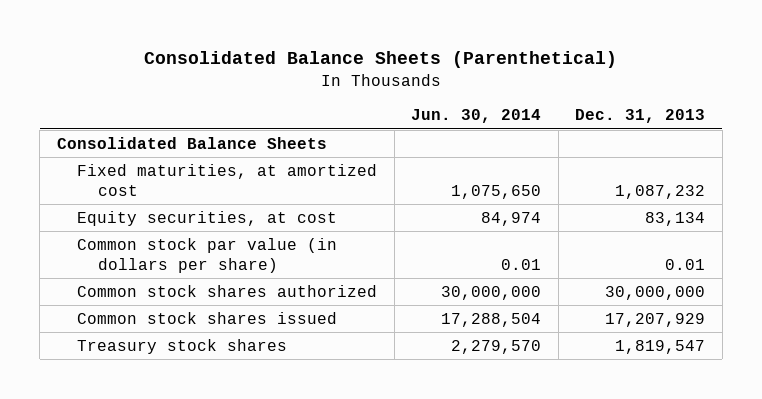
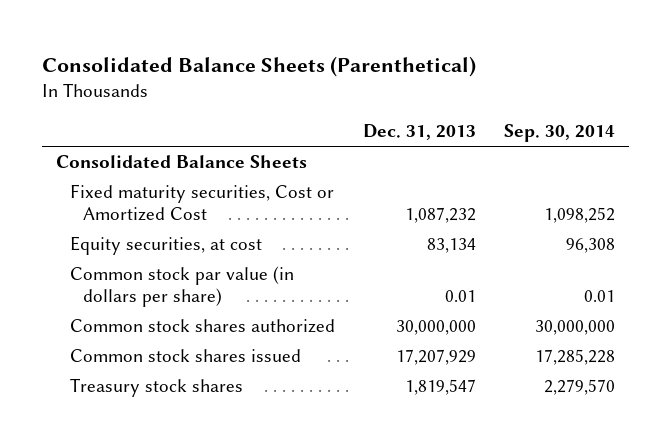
- | Jun. 30, 2014 | Dec. 31, 2013
+ | Dec. 31, 2013 | Sep. 30, 2014
- Fixed maturities, at amortized cost | 1,075,650 | 1,087,232
+ Fixed maturity securities, Cost or Amortized Cost | 1,087,232 | 1,098,252

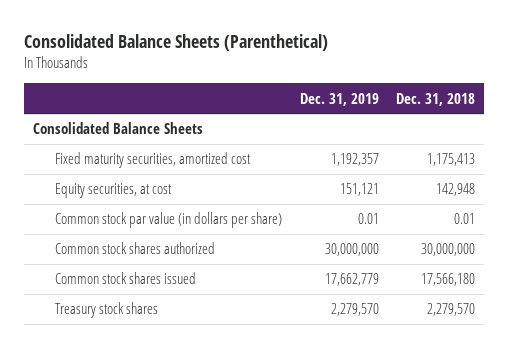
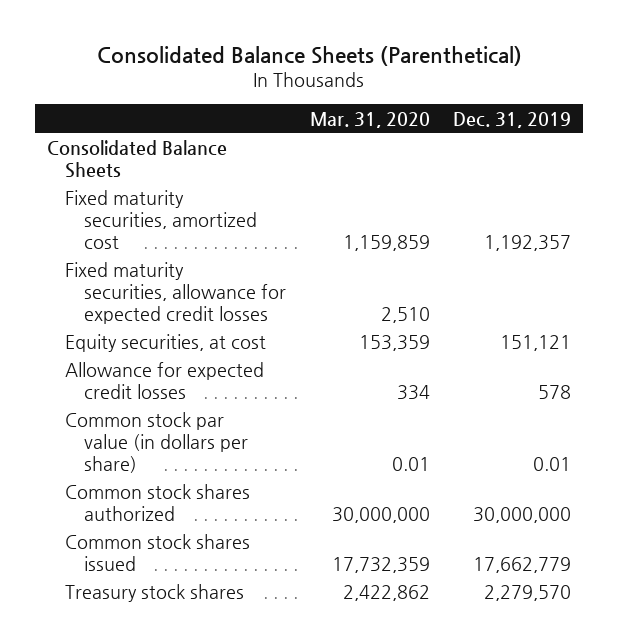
- | Dec. 31, 2019 | Dec. 31, 2018
+ | Mar. 31, 2020 | Dec. 31, 2019
+ Fixed maturity securities, allowance for expected credit losses | 2,510 |
+ Allowance for expected credit losses | 334 | 578

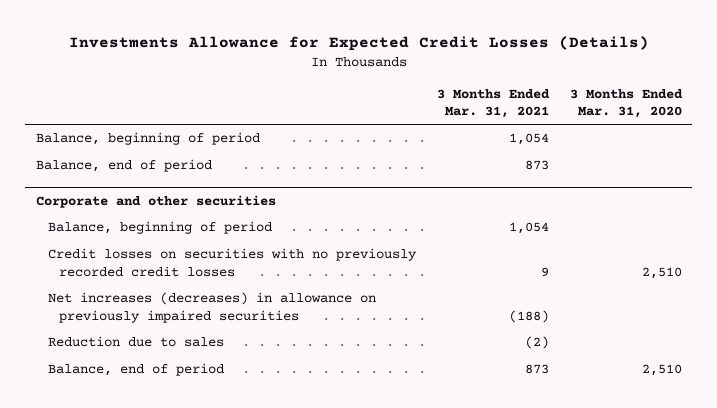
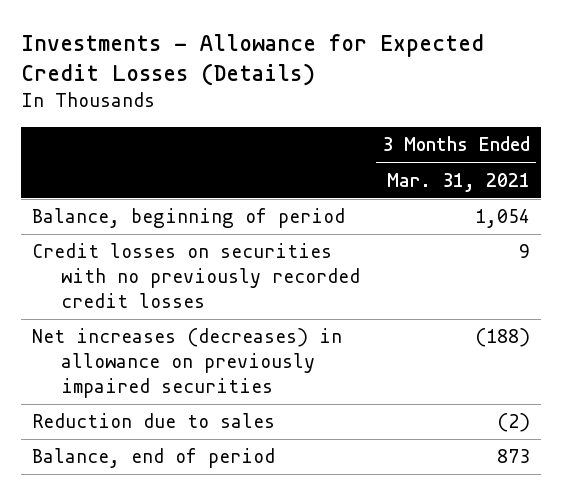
- Investments Allowance for Expected Credit Losses (Details)
+ Investments - Allowance for Expected Credit Losses (Details)
- | 3 Months Ended Mar. 31, 2021 | 3 Months Ended Mar. 31, 2020
+ | 3 Months Ended Mar. 31, 2021
- Balance, end of period | 873 |
- Corporate and other securities
- Balance, beginning of period | 1,054 |

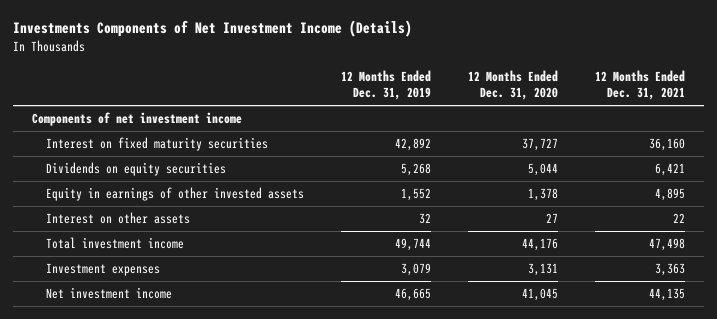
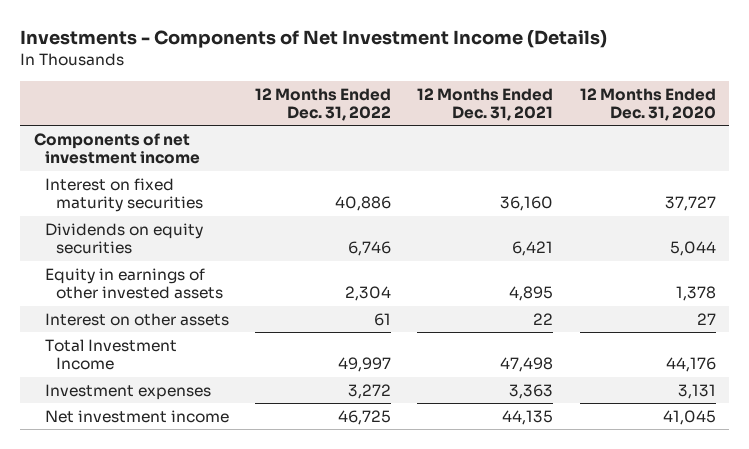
- Investments Components of Net Investment Income (Details)
+ Investments - Components of Net Investment Income (Details)
- | 12 Months Ended Dec. 31, 2019 | 12 Months Ended Dec. 31, 2020 | 12 Months Ended Dec. 31, 2021
+ | 12 Months Ended Dec. 31, 2022 | 12 Months Ended Dec. 31, 2021 | 12 Months Ended Dec. 31, 2020
- Total investment income | 49,744 | 44,176 | 47,498
+ Total Investment Income | 49,997 | 47,498 | 44,176

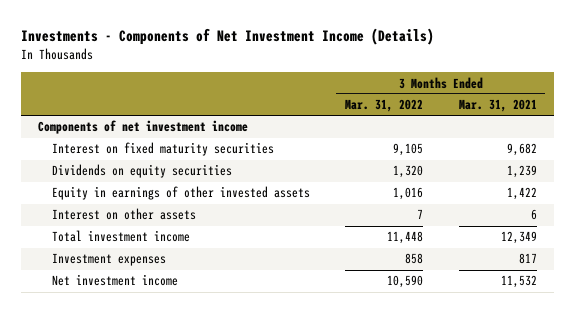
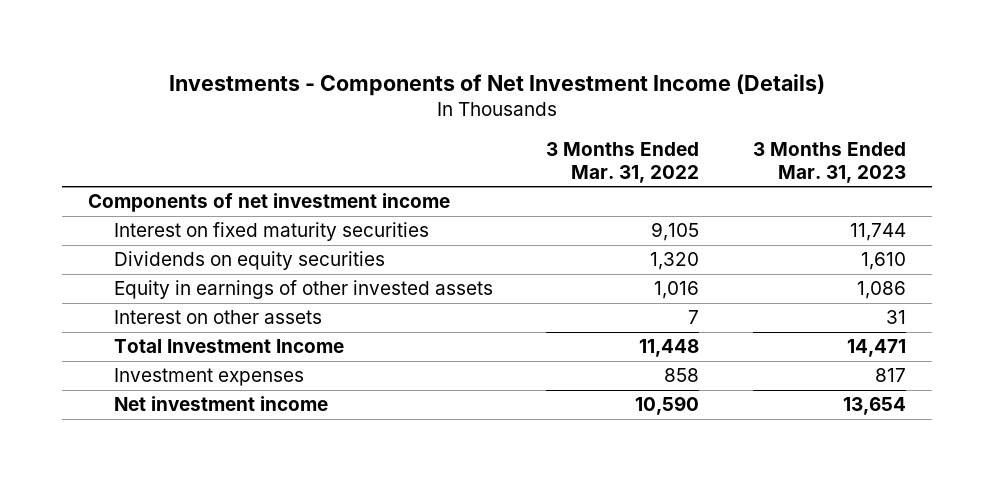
- | 3 Months Ended Mar. 31, 2022 | 3 Months Ended Mar. 31, 2021
+ | 3 Months Ended Mar. 31, 2022 | 3 Months Ended Mar. 31, 2023
- Total investment income | 11,448 | 12,349
+ Total Investment Income | 11,448 | 14,471

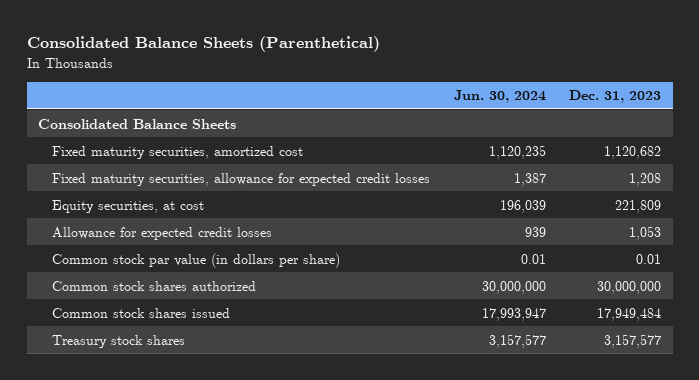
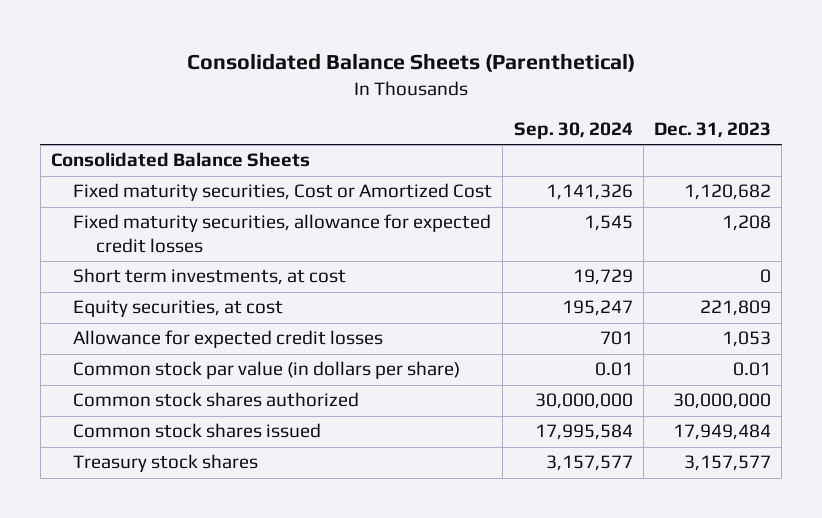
- | Jun. 30, 2024 | Dec. 31, 2023
+ | Sep. 30, 2024 | Dec. 31, 2023
- Fixed maturity securities, amortized cost | 1,120,235 | 1,120,682
+ Fixed maturity securities, Cost or Amortized Cost | 1,141,326 | 1,120,682
+ Short term investments, at cost | 19,729 | 0

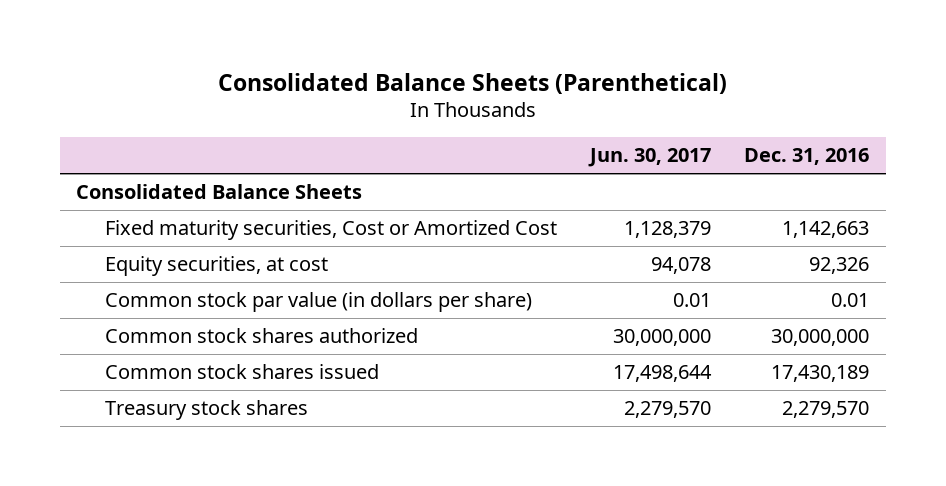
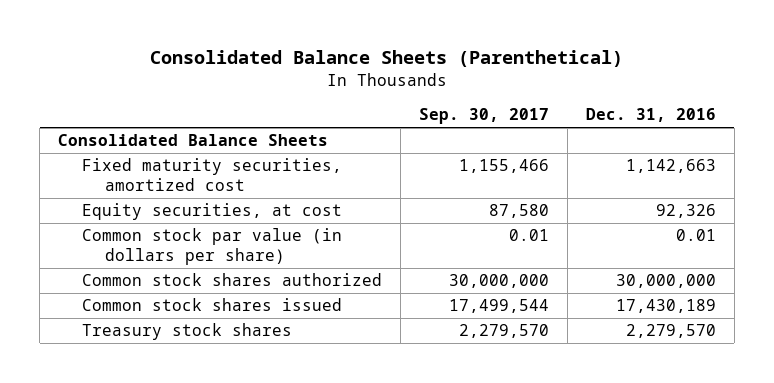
- | Jun. 30, 2017 | Dec. 31, 2016
+ | Sep. 30, 2017 | Dec. 31, 2016
- Fixed maturity securities, Cost or Amortized Cost | 1,128,379 | 1,142,663
+ Fixed maturity securities, amortized cost | 1,155,466 | 1,142,663

